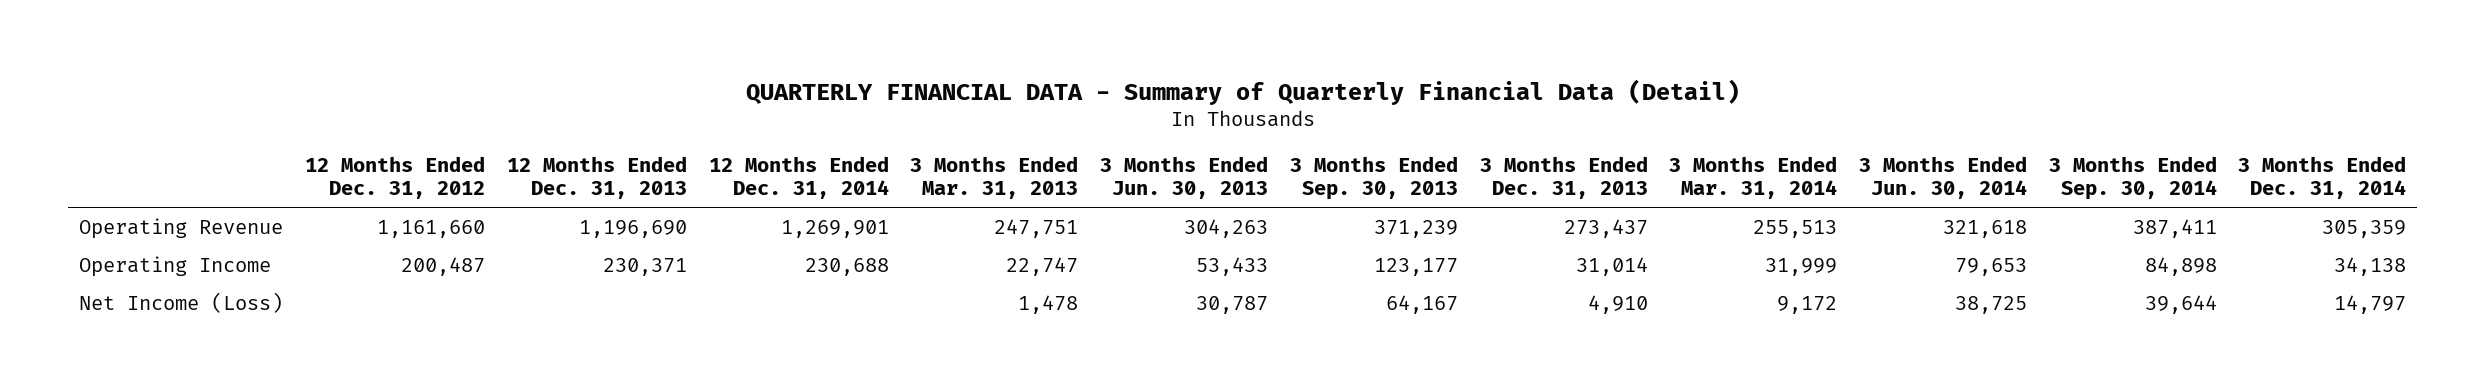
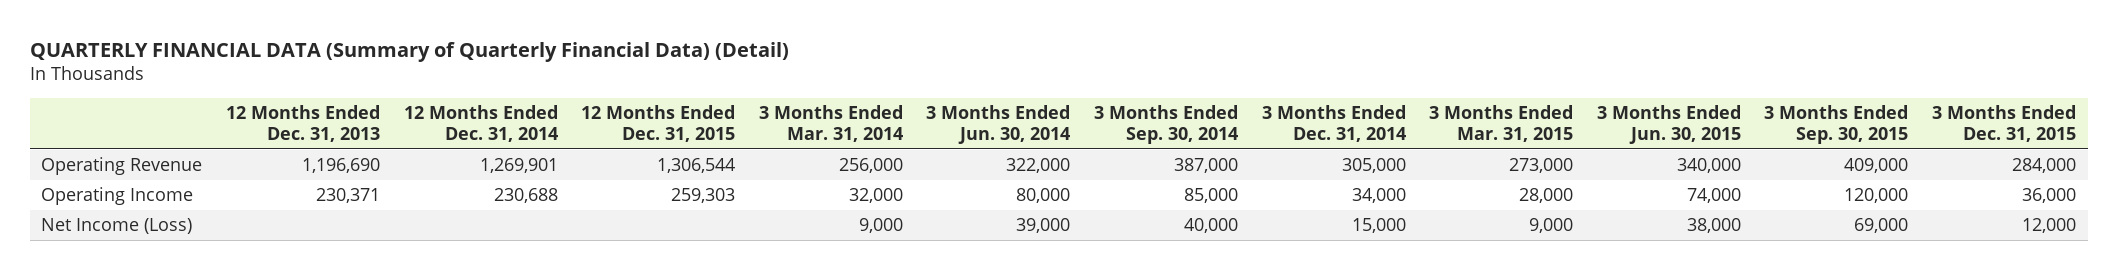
- QUARTERLY FINANCIAL DATA - Summary of Quarterly Financial Data (Detail)
+ QUARTERLY FINANCIAL DATA (Summary of Quarterly Financial Data) (Detail)
- | 12 Months Ended Dec. 31, 2012 | 12 Months Ended Dec. 31, 2013 | 12 Months Ended Dec. 31, 2014 | 3 Months Ended Mar. 31, 2013 | 3 Months Ended Jun. 30, 2013 | 3 Months Ended Sep. 30, 2013 | 3 Months Ended Dec. 31, 2013 | 3 Months Ended Mar. 31, 2014 | 3 Months Ended Jun. 30, 2014 | 3 Months Ended Sep. 30, 2014 | 3 Months Ended Dec. 31, 2014
+ | 12 Months Ended Dec. 31, 2013 | 12 Months Ended Dec. 31, 2014 | 12 Months Ended Dec. 31, 2015 | 3 Months Ended Mar. 31, 2014 | 3 Months Ended Jun. 30, 2014 | 3 Months Ended Sep. 30, 2014 | 3 Months Ended Dec. 31, 2014 | 3 Months Ended Mar. 31, 2015 | 3 Months Ended Jun. 30, 2015 | 3 Months Ended Sep. 30, 2015 | 3 Months Ended Dec. 31, 2015
- Operating Revenue | 1,161,660 | 1,196,690 | 1,269,901 | 247,751 | 304,263 | 371,239 | 273,437 | 255,513 | 321,618 | 387,411 | 305,359
- Operating Income | 200,487 | 230,371 | 230,688 | 22,747 | 53,433 | 123,177 | 31,014 | 31,999 | 79,653 | 84,898 | 34,138
- Net Income (Loss) | | | | 1,478 | 30,787 | 64,167 | 4,910 | 9,172 | 38,725 | 39,644 | 14,797
+ Operating Revenue | 1,196,690 | 1,269,901 | 1,306,544 | 256,000 | 322,000 | 387,000 | 305,000 | 273,000 | 340,000 | 409,000 | 284,000
+ Operating Income | 230,371 | 230,688 | 259,303 | 32,000 | 80,000 | 85,000 | 34,000 | 28,000 | 74,000 | 120,000 | 36,000
+ Net Income (Loss) | | | | 9,000 | 39,000 | 40,000 | 15,000 | 9,000 | 38,000 | 69,000 | 12,000

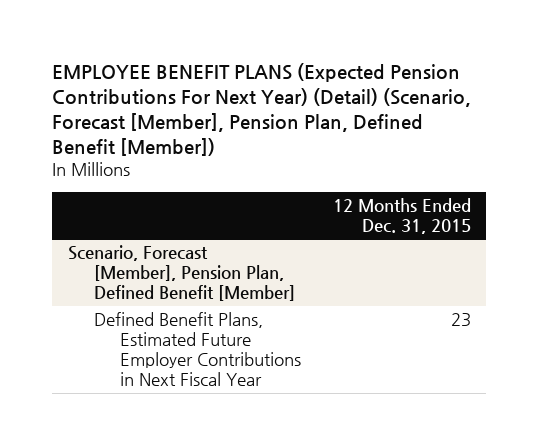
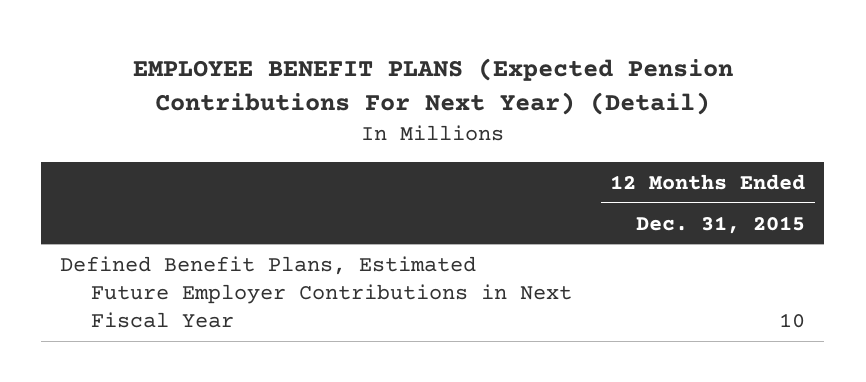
- EMPLOYEE BENEFIT PLANS (Expected Pension Contributions For Next Year) (Detail) (Scenario, Forecast [Member], Pension Plan, Defined Benefit [Member])
+ EMPLOYEE BENEFIT PLANS (Expected Pension Contributions For Next Year) (Detail)
- Scenario, Forecast [Member], Pension Plan, Defined Benefit [Member]
- Defined Benefit Plans, Estimated Future Employer Contributions in Next Fiscal Year | 23
+ Defined Benefit Plans, Estimated Future Employer Contributions in Next Fiscal Year | 10

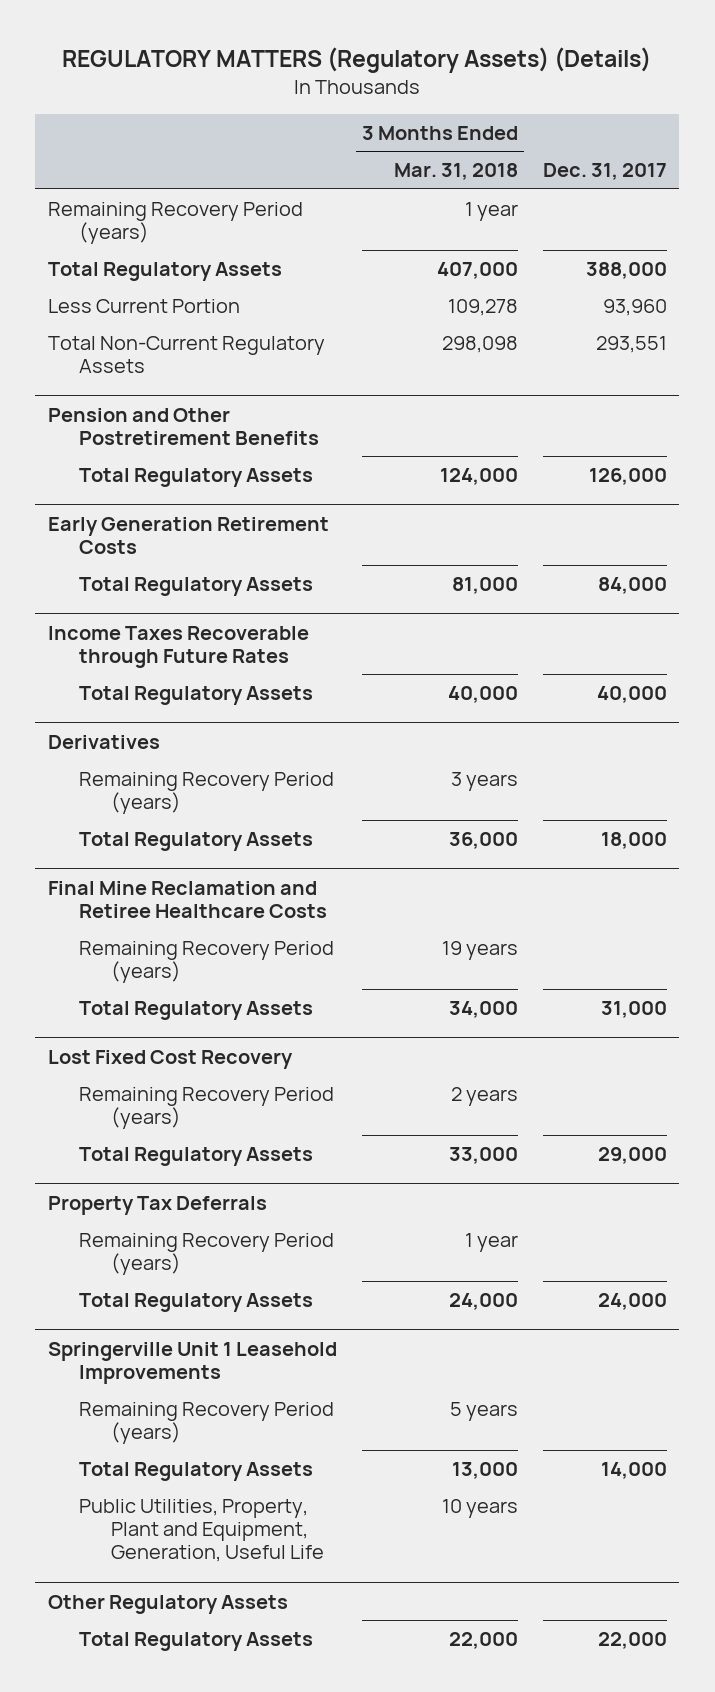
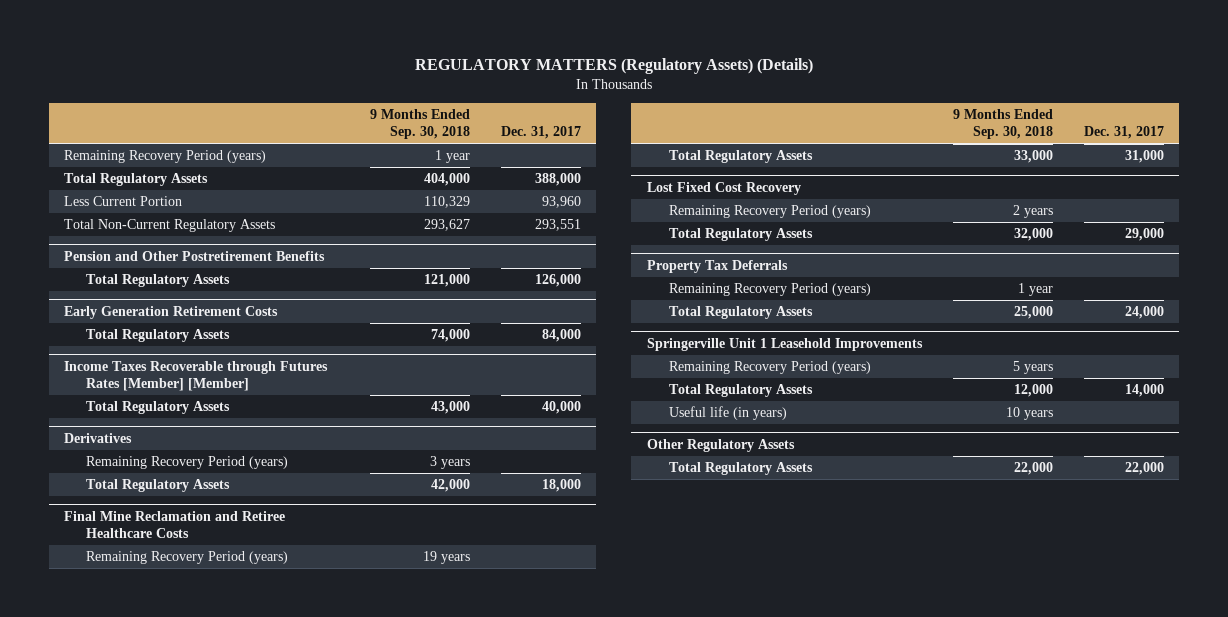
- | 3 Months Ended Mar. 31, 2018 | Dec. 31, 2017
+ | 9 Months Ended Sep. 30, 2018 | Dec. 31, 2017
- Income Taxes Recoverable through Future Rates
+ Income Taxes Recoverable through Futures Rates [Member] [Member]
@ Springerville Unit 1 Leasehold Improvements
- Public Utilities, Property, Plant and Equipment, Generation, Useful Life | 10 years |
+ Useful life (in years) | 10 years |

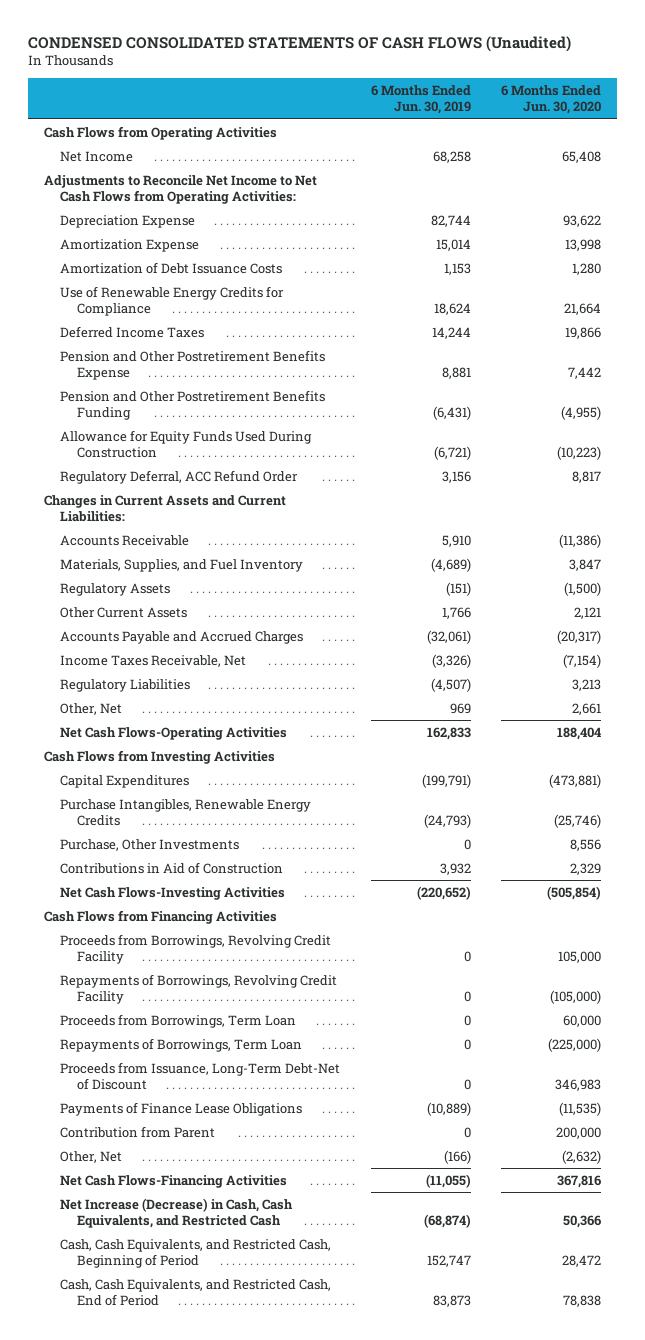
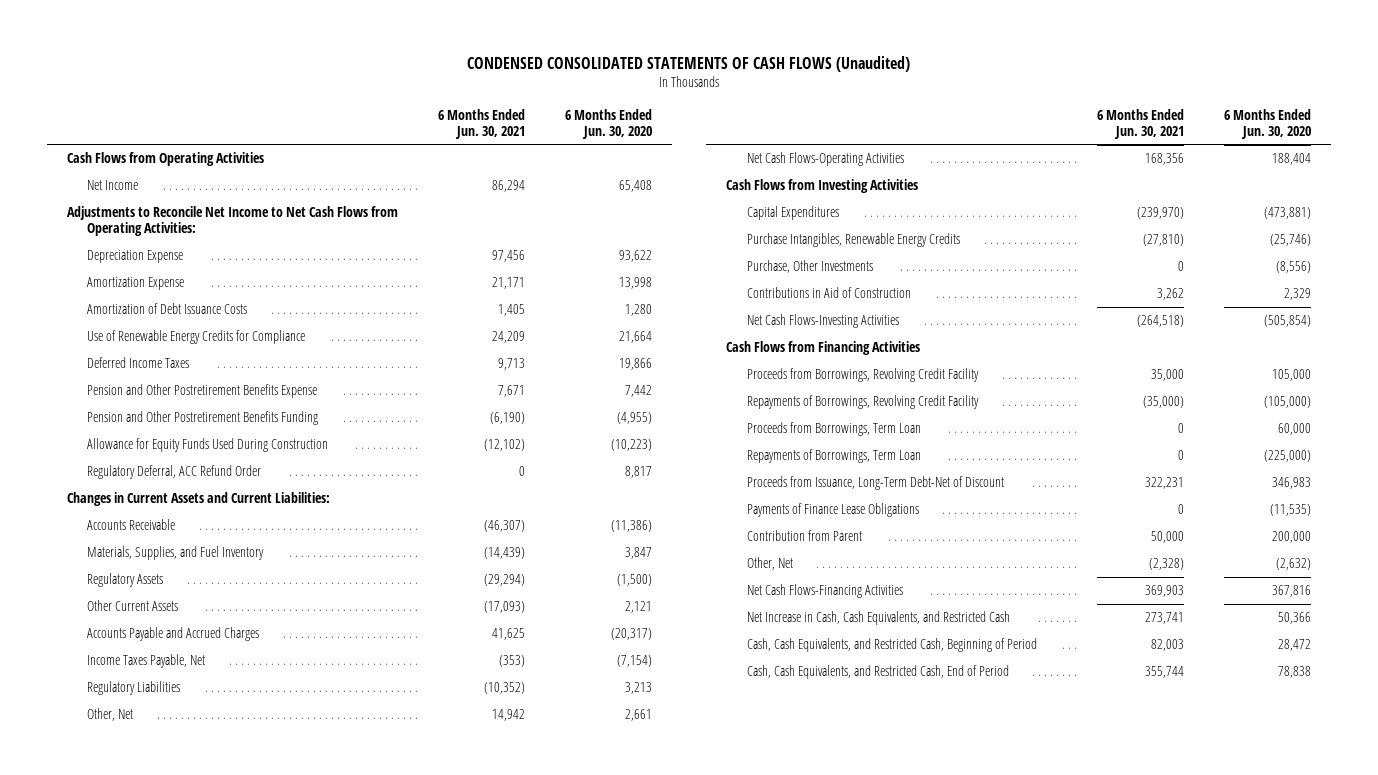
- | 6 Months Ended Jun. 30, 2019 | 6 Months Ended Jun. 30, 2020
+ | 6 Months Ended Jun. 30, 2021 | 6 Months Ended Jun. 30, 2020
- Income Taxes Receivable, Net | (3,326) | (7,154)
+ Income Taxes Payable, Net | (353) | (7,154)
- Purchase, Other Investments | 0 | 8,556
+ Purchase, Other Investments | 0 | (8,556)
- Net Increase (Decrease) in Cash, Cash Equivalents, and Restricted Cash | (68,874) | 50,366
+ Net Increase in Cash, Cash Equivalents, and Restricted Cash | 273,741 | 50,366

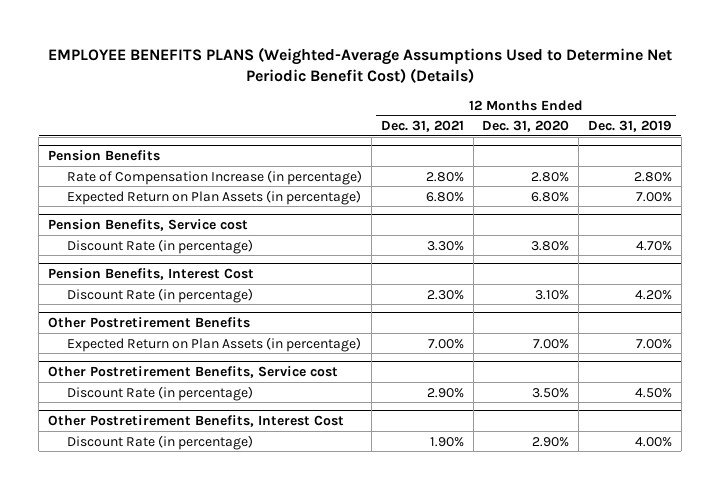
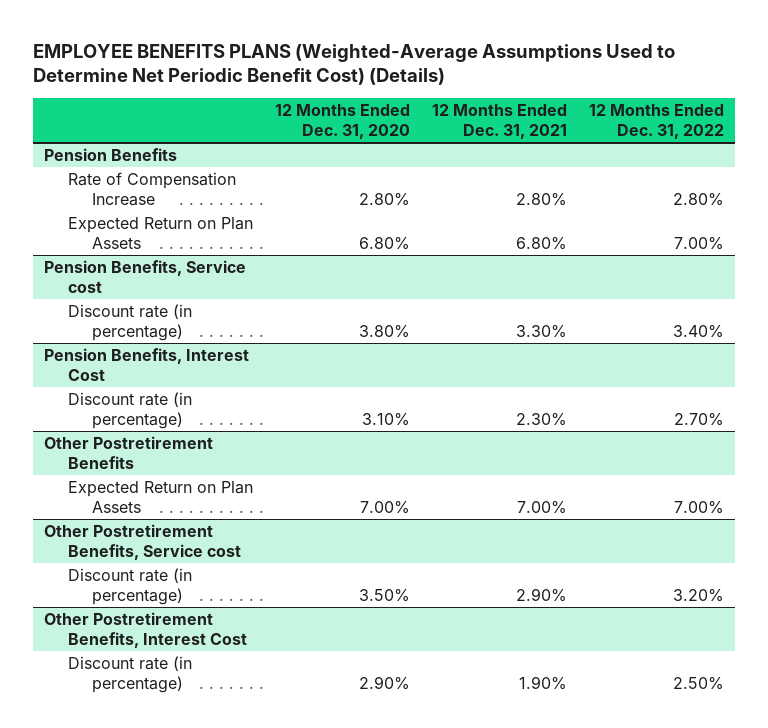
- | 12 Months Ended Dec. 31, 2021 | 12 Months Ended Dec. 31, 2020 | 12 Months Ended Dec. 31, 2019
+ | 12 Months Ended Dec. 31, 2020 | 12 Months Ended Dec. 31, 2021 | 12 Months Ended Dec. 31, 2022
@ Pension Benefits
- Rate of Compensation Increase (in percentage) | 2.80% | 2.80% | 2.80%
- Expected Return on Plan Assets (in percentage) | 6.80% | 6.80% | 7.00%
+ Rate of Compensation Increase | 2.80% | 2.80% | 2.80%
+ Expected Return on Plan Assets | 6.80% | 6.80% | 7.00%
@ Pension Benefits, Service cost
- Discount Rate (in percentage) | 3.30% | 3.80% | 4.70%
+ Discount rate (in percentage) | 3.80% | 3.30% | 3.40%
@ Pension Benefits, Interest Cost
- Discount Rate (in percentage) | 2.30% | 3.10% | 4.20%
+ Discount rate (in percentage) | 3.10% | 2.30% | 2.70%
@ Other Postretirement Benefits
- Expected Return on Plan Assets (in percentage) | 7.00% | 7.00% | 7.00%
+ Expected Return on Plan Assets | 7.00% | 7.00% | 7.00%
@ Other Postretirement Benefits, Service cost
- Discount Rate (in percentage) | 2.90% | 3.50% | 4.50%
+ Discount rate (in percentage) | 3.50% | 2.90% | 3.20%
@ Other Postretirement Benefits, Interest Cost
- Discount Rate (in percentage) | 1.90% | 2.90% | 4.00%
+ Discount rate (in percentage) | 2.90% | 1.90% | 2.50%

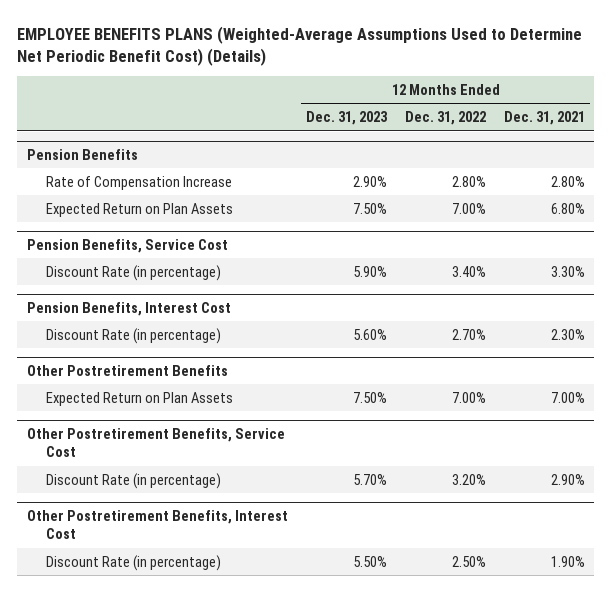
- | 12 Months Ended Dec. 31, 2020 | 12 Months Ended Dec. 31, 2021 | 12 Months Ended Dec. 31, 2022
+ | 12 Months Ended Dec. 31, 2023 | 12 Months Ended Dec. 31, 2022 | 12 Months Ended Dec. 31, 2021
- Pension Benefits, Service cost
- Discount rate (in percentage) | 3.80% | 3.30% | 3.40%
+ Pension Benefits, Service Cost
+ Discount Rate (in percentage) | 5.90% | 3.40% | 3.30%
@ Pension Benefits, Interest Cost
- Discount rate (in percentage) | 3.10% | 2.30% | 2.70%
+ Discount Rate (in percentage) | 5.60% | 2.70% | 2.30%
- Other Postretirement Benefits, Service cost
- Discount rate (in percentage) | 3.50% | 2.90% | 3.20%
+ Other Postretirement Benefits, Service Cost
+ Discount Rate (in percentage) | 5.70% | 3.20% | 2.90%
@ Other Postretirement Benefits, Interest Cost
- Discount rate (in percentage) | 2.90% | 1.90% | 2.50%
+ Discount Rate (in percentage) | 5.50% | 2.50% | 1.90%

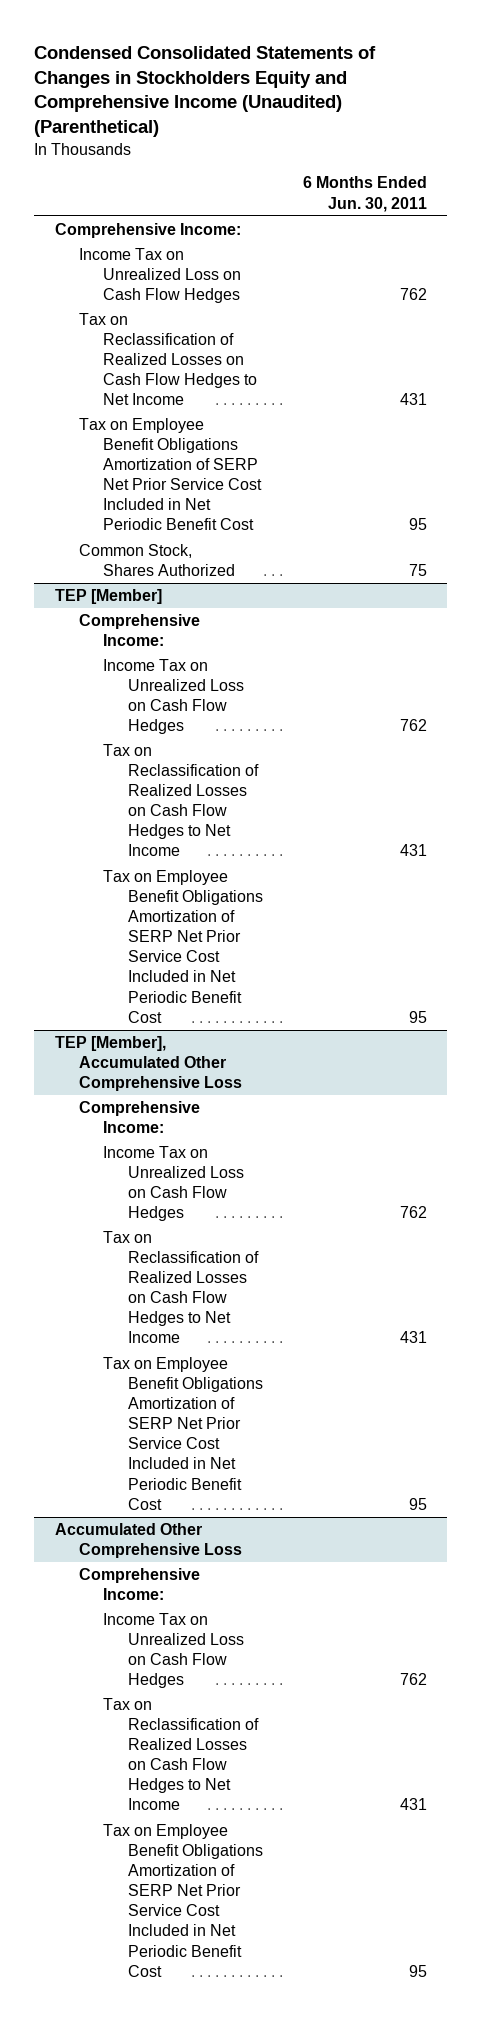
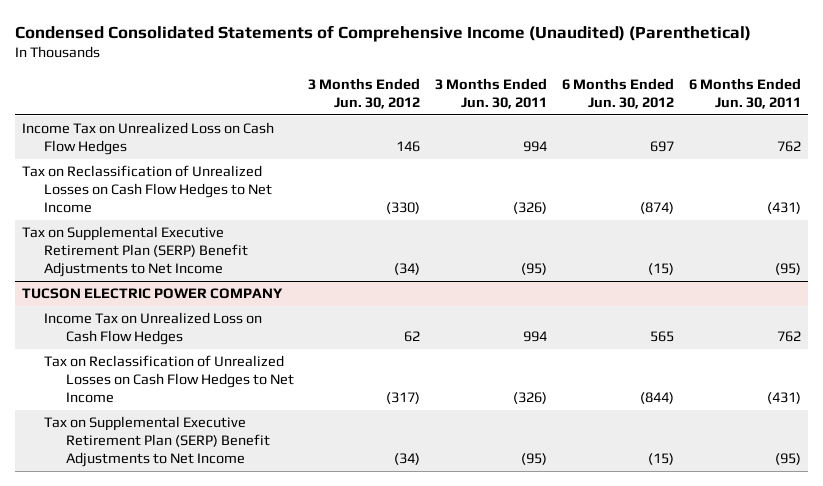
- Condensed Consolidated Statements of Changes in Stockholders Equity and Comprehensive Income (Unaudited) (Parenthetical)
+ Condensed Consolidated Statements of Comprehensive Income (Unaudited) (Parenthetical)
- | 6 Months Ended Jun. 30, 2011
+ | 3 Months Ended Jun. 30, 2012 | 3 Months Ended Jun. 30, 2011 | 6 Months Ended Jun. 30, 2012 | 6 Months Ended Jun. 30, 2011
- Comprehensive Income:
- Tax on Reclassification of Realized Losses on Cash Flow Hedges to Net Income | 431
- Tax on Employee Benefit Obligations Amortization of SERP Net Prior Service Cost Included in Net Periodic Benefit Cost | 95
- Common Stock, Shares Authorized | 75
- TEP [Member]
- Comprehensive Income:
- Income Tax on Unrealized Loss on Cash Flow Hedges | 762
- Tax on Reclassification of Realized Losses on Cash Flow Hedges to Net Income | 431
- Tax on Employee Benefit Obligations Amortization of SERP Net Prior Service Cost Included in Net Periodic Benefit Cost | 95
- TEP [Member], Accumulated Other Comprehensive Loss
- Comprehensive Income:
- Income Tax on Unrealized Loss on Cash Flow Hedges | 762
- Tax on Reclassification of Realized Losses on Cash Flow Hedges to Net Income | 431
- Tax on Employee Benefit Obligations Amortization of SERP Net Prior Service Cost Included in Net Periodic Benefit Cost | 95
- Accumulated Other Comprehensive Loss
- Comprehensive Income:
+ Tax on Reclassification of Unrealized Losses on Cash Flow Hedges to Net Income | (330) | (326) | (874) | (431)
+ Tax on Supplemental Executive Retirement Plan (SERP) Benefit Adjustments to Net Income | (34) | (95) | (15) | (95)
+ TUCSON ELECTRIC POWER COMPANY
- Tax on Reclassification of Realized Losses on Cash Flow Hedges to Net Income | 431
- Tax on Employee Benefit Obligations Amortization of SERP Net Prior Service Cost Included in Net Periodic Benefit Cost | 95
+ Tax on Reclassification of Unrealized Losses on Cash Flow Hedges to Net Income | (317) | (326) | (844) | (431)
+ Tax on Supplemental Executive Retirement Plan (SERP) Benefit Adjustments to Net Income | (34) | (95) | (15) | (95)

